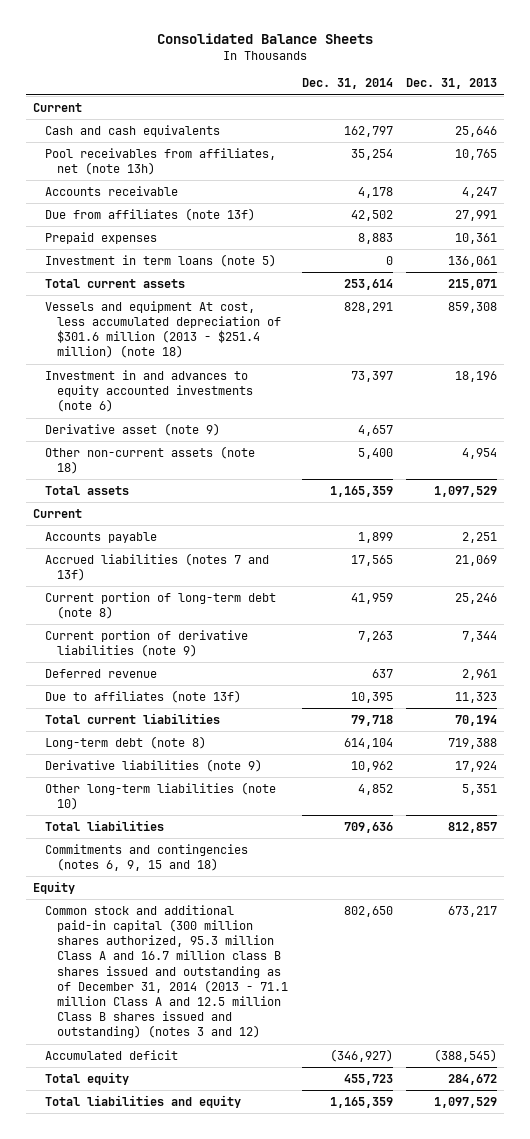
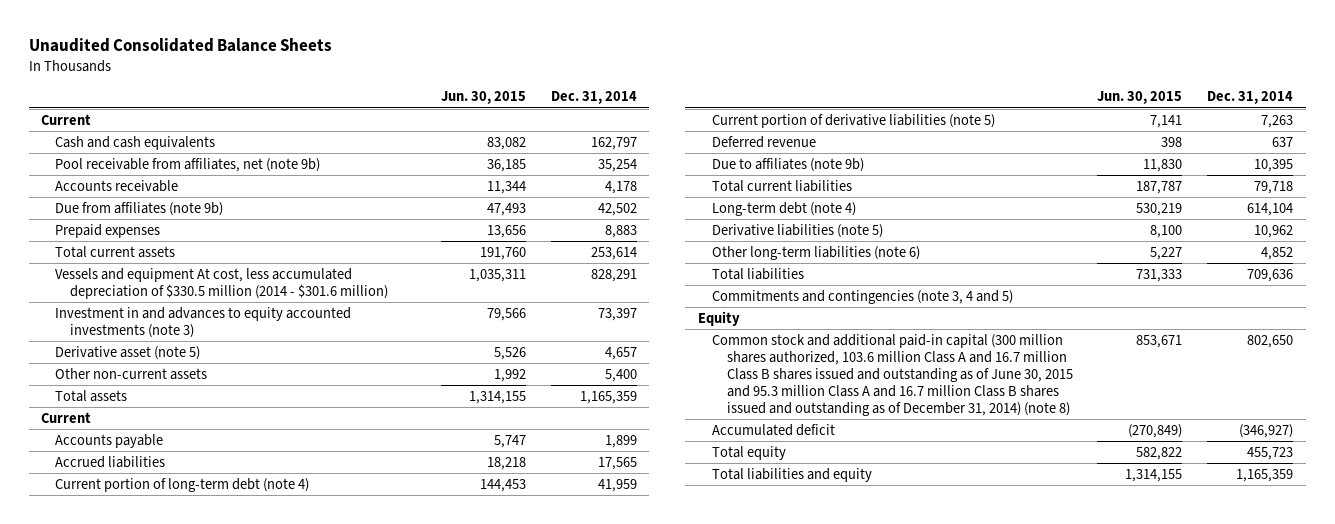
- Consolidated Balance Sheets
+ Unaudited Consolidated Balance Sheets
- | Dec. 31, 2014 | Dec. 31, 2013
+ | Jun. 30, 2015 | Dec. 31, 2014
- Pool receivables from affiliates, net (note 13h) | 35,254 | 10,765
+ Pool receivable from affiliates, net (note 9b) | 36,185 | 35,254
- Due from affiliates (note 13f) | 42,502 | 27,991
+ Due from affiliates (note 9b) | 47,493 | 42,502
- Investment in term loans (note 5) | 0 | 136,061
- Vessels and equipment At cost, less accumulated depreciation of $301.6 million (2013 - $251.4 million) (note 18) | 828,291 | 859,308
- Investment in and advances to equity accounted investments (note 6) | 73,397 | 18,196
- Derivative asset (note 9) | 4,657 |
- Other non-current assets (note 18) | 5,400 | 4,954
+ Vessels and equipment At cost, less accumulated depreciation of $330.5 million (2014 - $301.6 million) | 1,035,311 | 828,291
+ Investment in and advances to equity accounted investments (note 3) | 79,566 | 73,397
+ Derivative asset (note 5) | 5,526 | 4,657
+ Other non-current assets | 1,992 | 5,400
- Accrued liabilities (notes 7 and 13f) | 17,565 | 21,069
- Current portion of long-term debt (note 8) | 41,959 | 25,246
- Current portion of derivative liabilities (note 9) | 7,263 | 7,344
+ Accrued liabilities | 18,218 | 17,565
+ Current portion of long-term debt (note 4) | 144,453 | 41,959
+ Current portion of derivative liabilities (note 5) | 7,141 | 7,263
- Due to affiliates (note 13f) | 10,395 | 11,323
+ Due to affiliates (note 9b) | 11,830 | 10,395
- Long-term debt (note 8) | 614,104 | 719,388
- Derivative liabilities (note 9) | 10,962 | 17,924
- Other long-term liabilities (note 10) | 4,852 | 5,351
+ Long-term debt (note 4) | 530,219 | 614,104
+ Derivative liabilities (note 5) | 8,100 | 10,962
+ Other long-term liabilities (note 6) | 5,227 | 4,852
- Commitments and contingencies (notes 6, 9, 15 and 18)
+ Commitments and contingencies (note 3, 4 and 5)
- Common stock and additional paid-in capital (300 million shares authorized, 95.3 million Class A and 16.7 million class B shares issued and outstanding as of December 31, 2014 (2013 - 71.1 million Class A and 12.5 million Class B shares issued and outstanding) (notes 3 and 12) | 802,650 | 673,217
+ Common stock and additional paid-in capital (300 million shares authorized, 103.6 million Class A and 16.7 million Class B shares issued and outstanding as of June 30, 2015 and 95.3 million Class A and 16.7 million Class B shares issued and outstanding as of December 31, 2014) (note 8) | 853,671 | 802,650

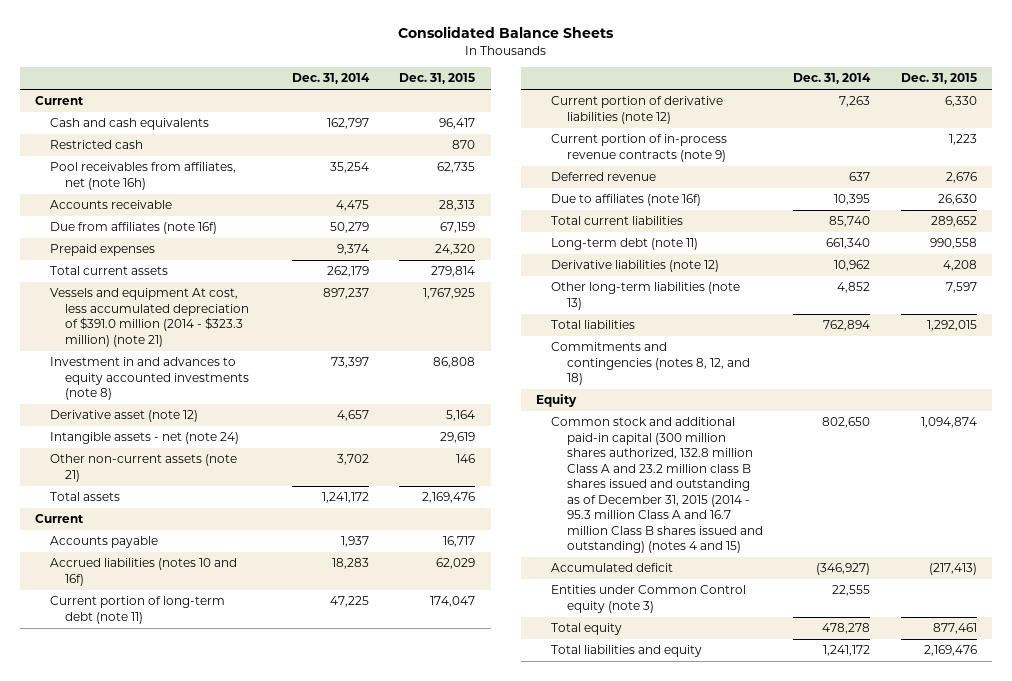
- Unaudited Consolidated Balance Sheets
+ Consolidated Balance Sheets
- | Jun. 30, 2015 | Dec. 31, 2014
+ | Dec. 31, 2014 | Dec. 31, 2015
- Pool receivable from affiliates, net (note 9b) | 36,185 | 35,254
- Accounts receivable | 11,344 | 4,178
- Due from affiliates (note 9b) | 47,493 | 42,502
- Prepaid expenses | 13,656 | 8,883
- Total current assets | 191,760 | 253,614
- Vessels and equipment At cost, less accumulated depreciation of $330.5 million (2014 - $301.6 million) | 1,035,311 | 828,291
- Investment in and advances to equity accounted investments (note 3) | 79,566 | 73,397
- Derivative asset (note 5) | 5,526 | 4,657
- Other non-current assets | 1,992 | 5,400
- Total assets | 1,314,155 | 1,165,359
+ Restricted cash | | 870
+ Pool receivables from affiliates, net (note 16h) | 35,254 | 62,735
+ Accounts receivable | 4,475 | 28,313
+ Due from affiliates (note 16f) | 50,279 | 67,159
+ Prepaid expenses | 9,374 | 24,320
+ Total current assets | 262,179 | 279,814
+ Vessels and equipment At cost, less accumulated depreciation of $391.0 million (2014 - $323.3 million) (note 21) | 897,237 | 1,767,925
+ Investment in and advances to equity accounted investments (note 8) | 73,397 | 86,808
+ Derivative asset (note 12) | 4,657 | 5,164
+ Intangible assets - net (note 24) | | 29,619
+ Other non-current assets (note 21) | 3,702 | 146
+ Total assets | 1,241,172 | 2,169,476
- Accounts payable | 5,747 | 1,899
- Accrued liabilities | 18,218 | 17,565
- Current portion of long-term debt (note 4) | 144,453 | 41,959
- Current portion of derivative liabilities (note 5) | 7,141 | 7,263
+ Accounts payable | 1,937 | 16,717
+ Accrued liabilities (notes 10 and 16f) | 18,283 | 62,029
+ Current portion of long-term debt (note 11) | 47,225 | 174,047
+ Current portion of derivative liabilities (note 12) | 7,263 | 6,330
+ Current portion of in-process revenue contracts (note 9) | | 1,223
- Due to affiliates (note 9b) | 11,830 | 10,395
- Total current liabilities | 187,787 | 79,718
- Long-term debt (note 4) | 530,219 | 614,104
- Derivative liabilities (note 5) | 8,100 | 10,962
- Other long-term liabilities (note 6) | 5,227 | 4,852
- Total liabilities | 731,333 | 709,636
- Commitments and contingencies (note 3, 4 and 5)
+ Due to affiliates (note 16f) | 10,395 | 26,630
+ Total current liabilities | 85,740 | 289,652
+ Long-term debt (note 11) | 661,340 | 990,558
+ Derivative liabilities (note 12) | 10,962 | 4,208
+ Other long-term liabilities (note 13) | 4,852 | 7,597
+ Total liabilities | 762,894 | 1,292,015
+ Commitments and contingencies (notes 8, 12, and 18)
- Common stock and additional paid-in capital (300 million shares authorized, 103.6 million Class A and 16.7 million Class B shares issued and outstanding as of June 30, 2015 and 95.3 million Class A and 16.7 million Class B shares issued and outstanding as of December 31, 2014) (note 8) | 853,671 | 802,650
+ Common stock and additional paid-in capital (300 million shares authorized, 132.8 million Class A and 23.2 million class B shares issued and outstanding as of December 31, 2015 (2014 - 95.3 million Class A and 16.7 million Class B shares issued and outstanding) (notes 4 and 15) | 802,650 | 1,094,874
- Total equity | 582,822 | 455,723
- Total liabilities and equity | 1,314,155 | 1,165,359
+ Entities under Common Control equity (note 3) | 22,555 |
+ Total equity | 478,278 | 877,461
+ Total liabilities and equity | 1,241,172 | 2,169,476

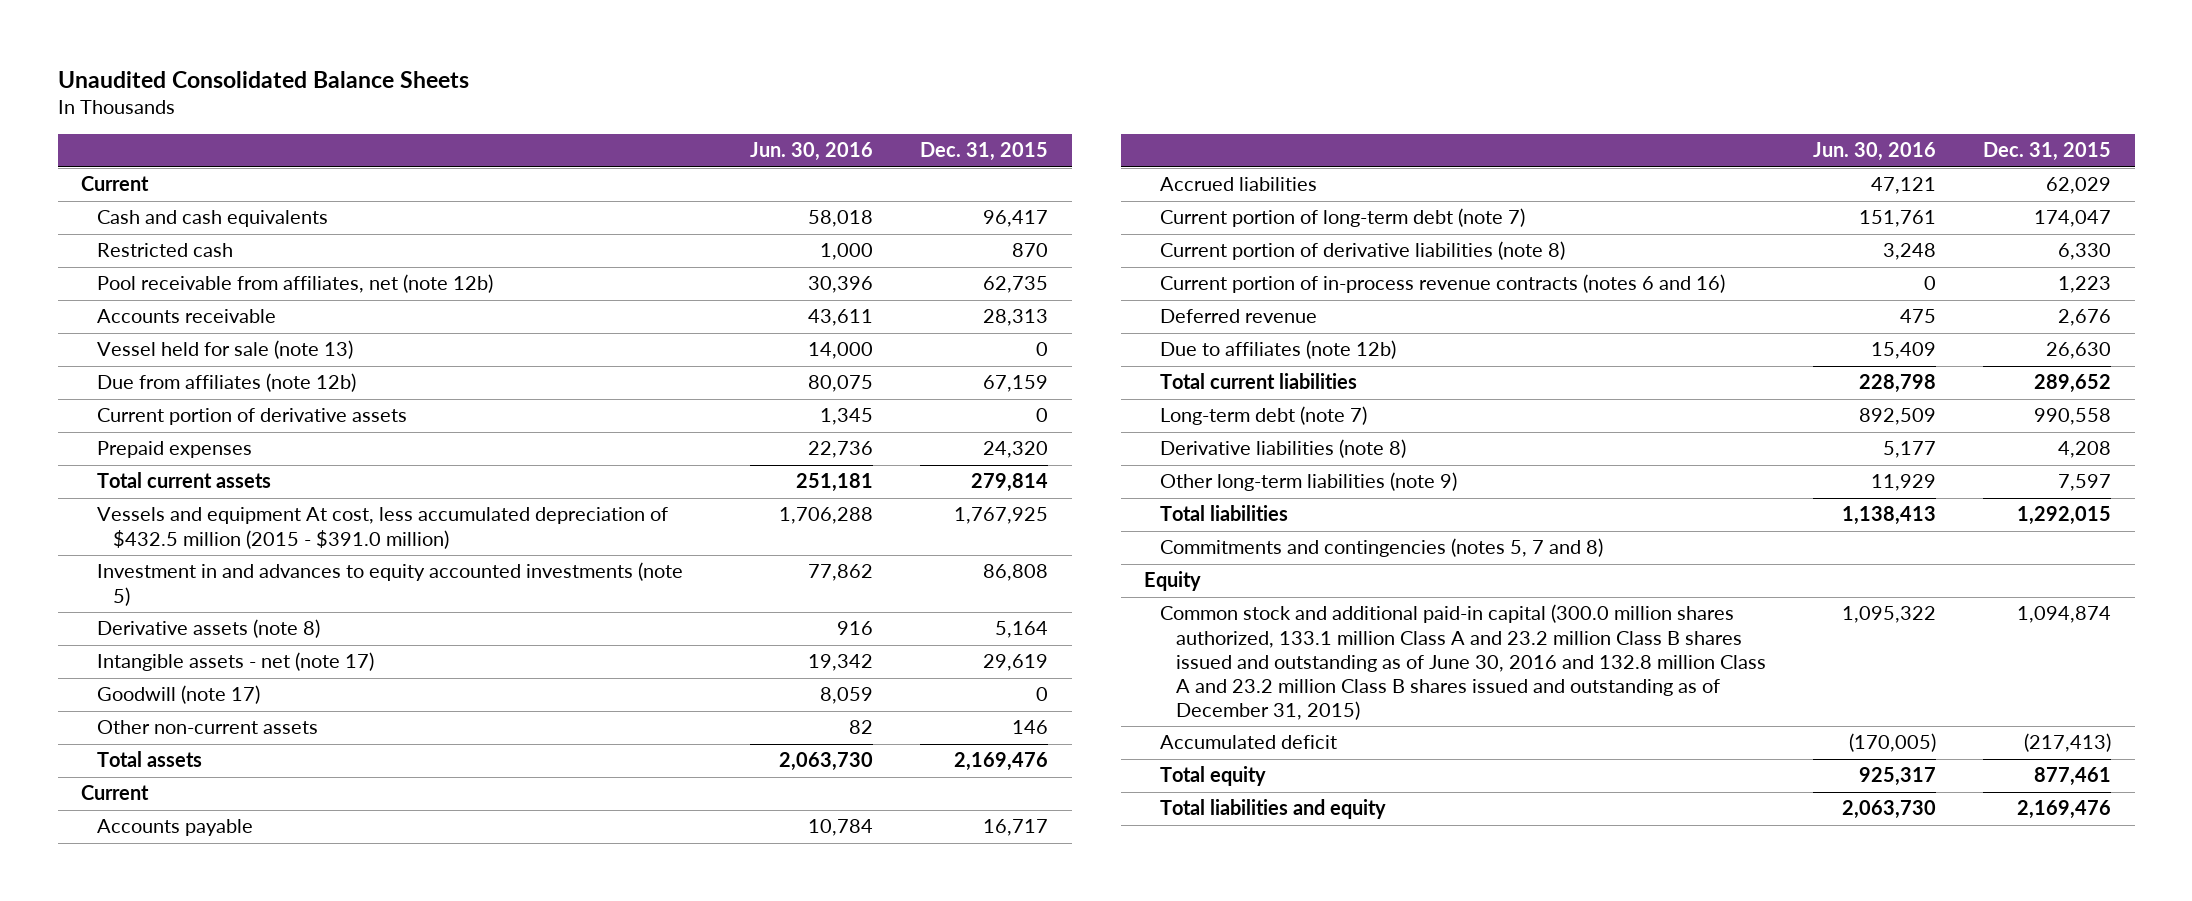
- Consolidated Balance Sheets
+ Unaudited Consolidated Balance Sheets
- | Dec. 31, 2014 | Dec. 31, 2015
+ | Jun. 30, 2016 | Dec. 31, 2015
- Pool receivables from affiliates, net (note 16h) | 35,254 | 62,735
+ Pool receivable from affiliates, net (note 12b) | 30,396 | 62,735
- Due from affiliates (note 16f) | 50,279 | 67,159
+ Vessel held for sale (note 13) | 14,000 | 0
+ Due from affiliates (note 12b) | 80,075 | 67,159
+ Current portion of derivative assets | 1,345 | 0
- Vessels and equipment At cost, less accumulated depreciation of $391.0 million (2014 - $323.3 million) (note 21) | 897,237 | 1,767,925
- Investment in and advances to equity accounted investments (note 8) | 73,397 | 86,808
- Derivative asset (note 12) | 4,657 | 5,164
- Intangible assets - net (note 24) | | 29,619
- Other non-current assets (note 21) | 3,702 | 146
+ Vessels and equipment At cost, less accumulated depreciation of $432.5 million (2015 - $391.0 million) | 1,706,288 | 1,767,925
+ Investment in and advances to equity accounted investments (note 5) | 77,862 | 86,808
+ Derivative assets (note 8) | 916 | 5,164
+ Intangible assets - net (note 17) | 19,342 | 29,619
+ Goodwill (note 17) | 8,059 | 0
+ Other non-current assets | 82 | 146
- Accrued liabilities (notes 10 and 16f) | 18,283 | 62,029
- Current portion of long-term debt (note 11) | 47,225 | 174,047
- Current portion of derivative liabilities (note 12) | 7,263 | 6,330
- Current portion of in-process revenue contracts (note 9) | | 1,223
+ Accrued liabilities | 47,121 | 62,029
+ Current portion of long-term debt (note 7) | 151,761 | 174,047
+ Current portion of derivative liabilities (note 8) | 3,248 | 6,330
+ Current portion of in-process revenue contracts (notes 6 and 16) | 0 | 1,223
- Due to affiliates (note 16f) | 10,395 | 26,630
+ Due to affiliates (note 12b) | 15,409 | 26,630
- Long-term debt (note 11) | 661,340 | 990,558
- Derivative liabilities (note 12) | 10,962 | 4,208
- Other long-term liabilities (note 13) | 4,852 | 7,597
+ Long-term debt (note 7) | 892,509 | 990,558
+ Derivative liabilities (note 8) | 5,177 | 4,208
+ Other long-term liabilities (note 9) | 11,929 | 7,597
- Commitments and contingencies (notes 8, 12, and 18)
+ Commitments and contingencies (notes 5, 7 and 8)
- Common stock and additional paid-in capital (300 million shares authorized, 132.8 million Class A and 23.2 million class B shares issued and outstanding as of December 31, 2015 (2014 - 95.3 million Class A and 16.7 million Class B shares issued and outstanding) (notes 4 and 15) | 802,650 | 1,094,874
+ Common stock and additional paid-in capital (300.0 million shares authorized, 133.1 million Class A and 23.2 million Class B shares issued and outstanding as of June 30, 2016 and 132.8 million Class A and 23.2 million Class B shares issued and outstanding as of December 31, 2015) | 1,095,322 | 1,094,874
- Entities under Common Control equity (note 3) | 22,555 |

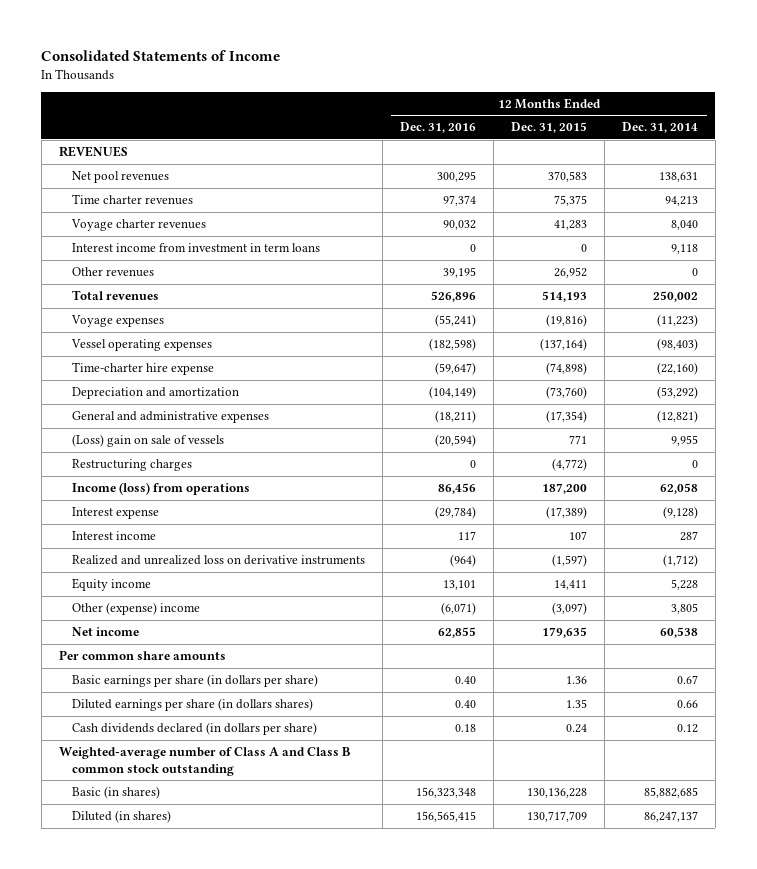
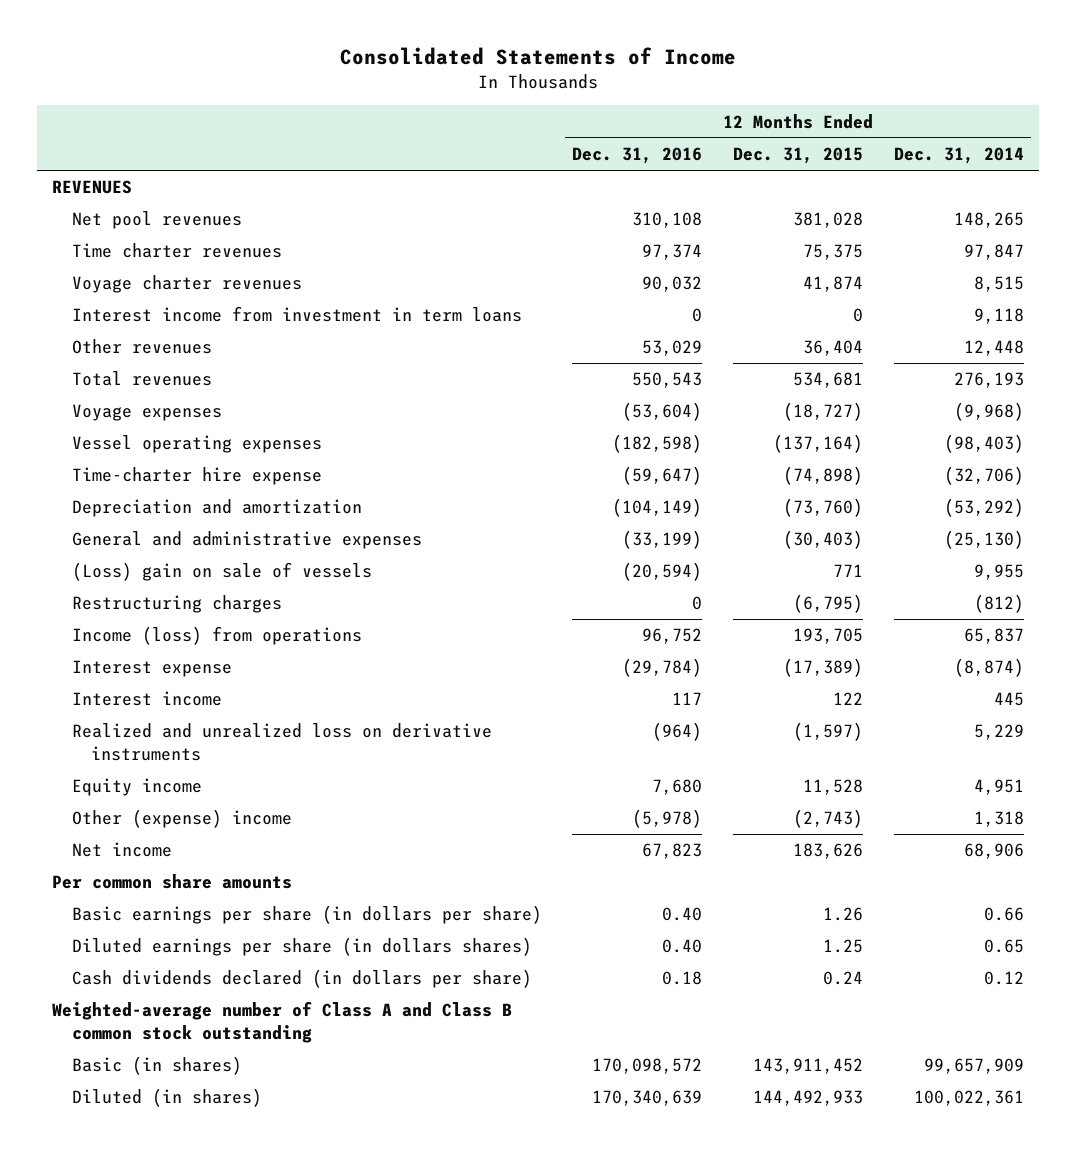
- Net pool revenues | 300,295 | 370,583 | 138,631
- Time charter revenues | 97,374 | 75,375 | 94,213
- Voyage charter revenues | 90,032 | 41,283 | 8,040
+ Net pool revenues | 310,108 | 381,028 | 148,265
+ Time charter revenues | 97,374 | 75,375 | 97,847
+ Voyage charter revenues | 90,032 | 41,874 | 8,515
- Other revenues | 39,195 | 26,952 | 0
- Total revenues | 526,896 | 514,193 | 250,002
- Voyage expenses | (55,241) | (19,816) | (11,223)
+ Other revenues | 53,029 | 36,404 | 12,448
+ Total revenues | 550,543 | 534,681 | 276,193
+ Voyage expenses | (53,604) | (18,727) | (9,968)
- Time-charter hire expense | (59,647) | (74,898) | (22,160)
+ Time-charter hire expense | (59,647) | (74,898) | (32,706)
- General and administrative expenses | (18,211) | (17,354) | (12,821)
+ General and administrative expenses | (33,199) | (30,403) | (25,130)
- Restructuring charges | 0 | (4,772) | 0
- Income (loss) from operations | 86,456 | 187,200 | 62,058
- Interest expense | (29,784) | (17,389) | (9,128)
- Interest income | 117 | 107 | 287
- Realized and unrealized loss on derivative instruments | (964) | (1,597) | (1,712)
- Equity income | 13,101 | 14,411 | 5,228
- Other (expense) income | (6,071) | (3,097) | 3,805
- Net income | 62,855 | 179,635 | 60,538
+ Restructuring charges | 0 | (6,795) | (812)
+ Income (loss) from operations | 96,752 | 193,705 | 65,837
+ Interest expense | (29,784) | (17,389) | (8,874)
+ Interest income | 117 | 122 | 445
+ Realized and unrealized loss on derivative instruments | (964) | (1,597) | 5,229
+ Equity income | 7,680 | 11,528 | 4,951
+ Other (expense) income | (5,978) | (2,743) | 1,318
+ Net income | 67,823 | 183,626 | 68,906
- Basic earnings per share (in dollars per share) | 0.40 | 1.36 | 0.67
- Diluted earnings per share (in dollars shares) | 0.40 | 1.35 | 0.66
+ Basic earnings per share (in dollars per share) | 0.40 | 1.26 | 0.66
+ Diluted earnings per share (in dollars shares) | 0.40 | 1.25 | 0.65
- Basic (in shares) | 156,323,348 | 130,136,228 | 85,882,685
- Diluted (in shares) | 156,565,415 | 130,717,709 | 86,247,137
+ Basic (in shares) | 170,098,572 | 143,911,452 | 99,657,909
+ Diluted (in shares) | 170,340,639 | 144,492,933 | 100,022,361

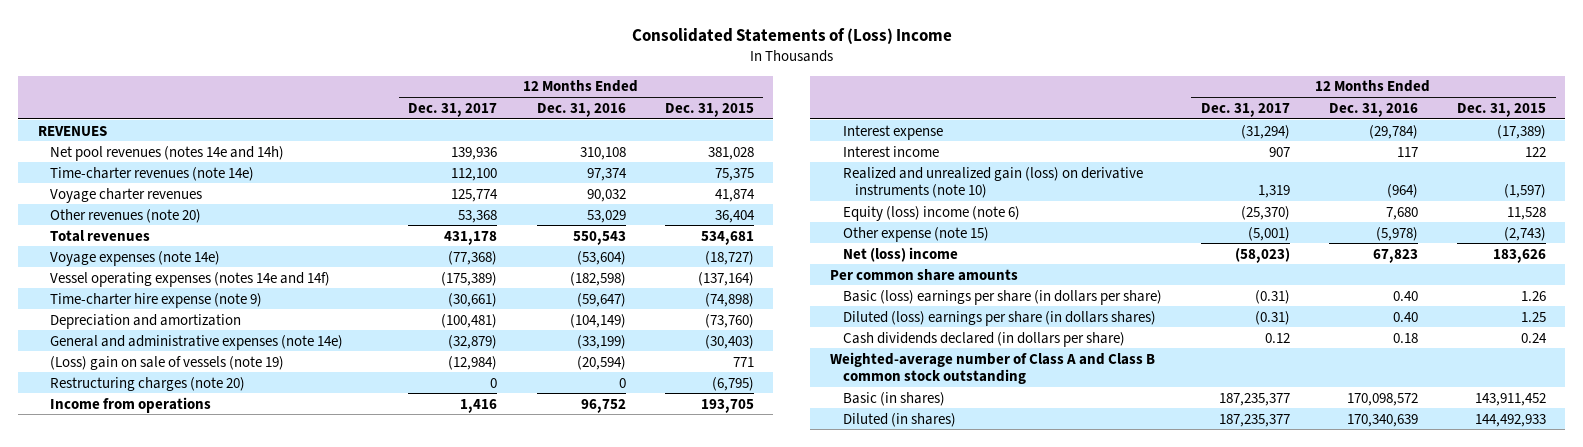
- Consolidated Statements of Income
+ Consolidated Statements of (Loss) Income
- | 12 Months Ended Dec. 31, 2016 | 12 Months Ended Dec. 31, 2015 | 12 Months Ended Dec. 31, 2014
+ | 12 Months Ended Dec. 31, 2017 | 12 Months Ended Dec. 31, 2016 | 12 Months Ended Dec. 31, 2015
- Net pool revenues | 310,108 | 381,028 | 148,265
- Time charter revenues | 97,374 | 75,375 | 97,847
+ Net pool revenues (notes 14e and 14h) | 139,936 | 310,108 | 381,028
+ Time-charter revenues (note 14e) | 112,100 | 97,374 | 75,375
- Interest income from investment in term loans | 0 | 0 | 9,118
- Other revenues | 53,029 | 36,404 | 12,448
+ Other revenues (note 20) | 53,368 | 53,029 | 36,404
- Voyage expenses | (53,604) | (18,727) | (9,968)
- Vessel operating expenses | (182,598) | (137,164) | (98,403)
- Time-charter hire expense | (59,647) | (74,898) | (32,706)
+ Voyage expenses (note 14e) | (77,368) | (53,604) | (18,727)
+ Vessel operating expenses (notes 14e and 14f) | (175,389) | (182,598) | (137,164)
+ Time-charter hire expense (note 9) | (30,661) | (59,647) | (74,898)
- General and administrative expenses | (33,199) | (30,403) | (25,130)
- (Loss) gain on sale of vessels | (20,594) | 771 | 9,955
- Restructuring charges | 0 | (6,795) | (812)
- Income (loss) from operations | 96,752 | 193,705 | 65,837
+ General and administrative expenses (note 14e) | (32,879) | (33,199) | (30,403)
+ (Loss) gain on sale of vessels (note 19) | (12,984) | (20,594) | 771
+ Restructuring charges (note 20) | 0 | 0 | (6,795)
+ Income from operations | 1,416 | 96,752 | 193,705
- Realized and unrealized loss on derivative instruments | (964) | (1,597) | 5,229
- Equity income | 7,680 | 11,528 | 4,951
- Other (expense) income | (5,978) | (2,743) | 1,318
- Net income | 67,823 | 183,626 | 68,906
+ Realized and unrealized gain (loss) on derivative instruments (note 10) | 1,319 | (964) | (1,597)
+ Equity (loss) income (note 6) | (25,370) | 7,680 | 11,528
+ Other expense (note 15) | (5,001) | (5,978) | (2,743)
+ Net (loss) income | (58,023) | 67,823 | 183,626
- Basic earnings per share (in dollars per share) | 0.40 | 1.26 | 0.66
- Diluted earnings per share (in dollars shares) | 0.40 | 1.25 | 0.65
+ Basic (loss) earnings per share (in dollars per share) | (0.31) | 0.40 | 1.26
+ Diluted (loss) earnings per share (in dollars shares) | (0.31) | 0.40 | 1.25

